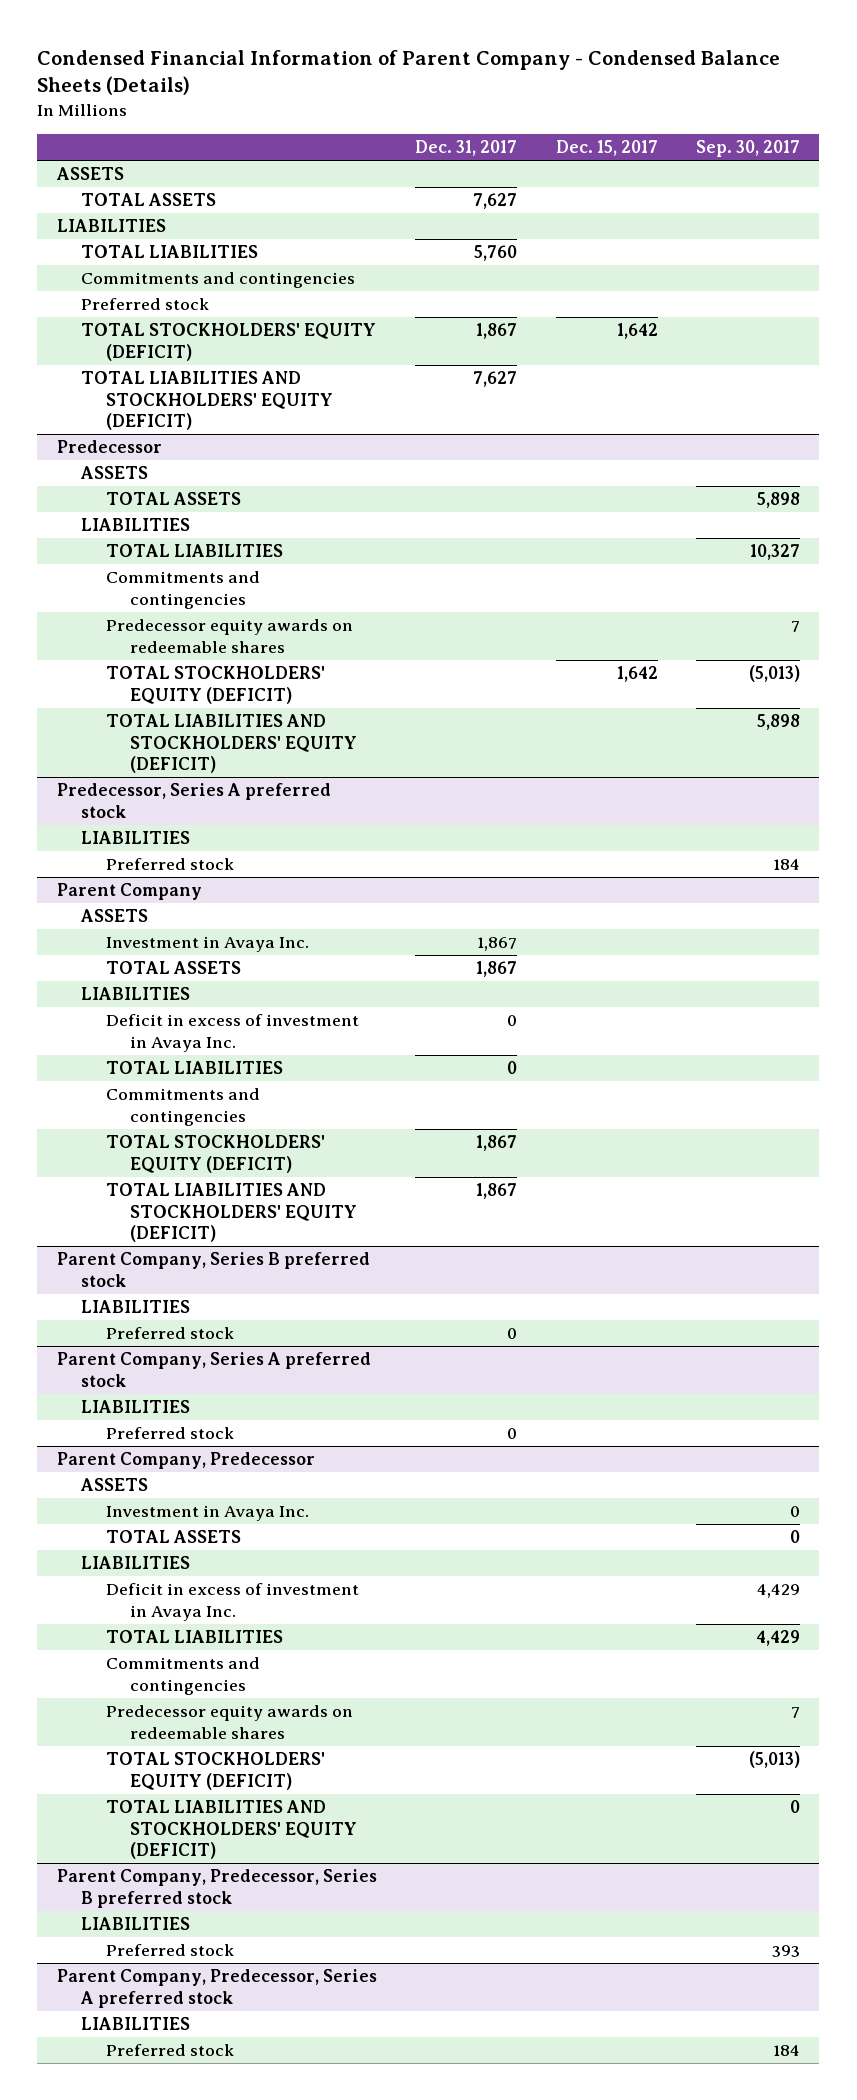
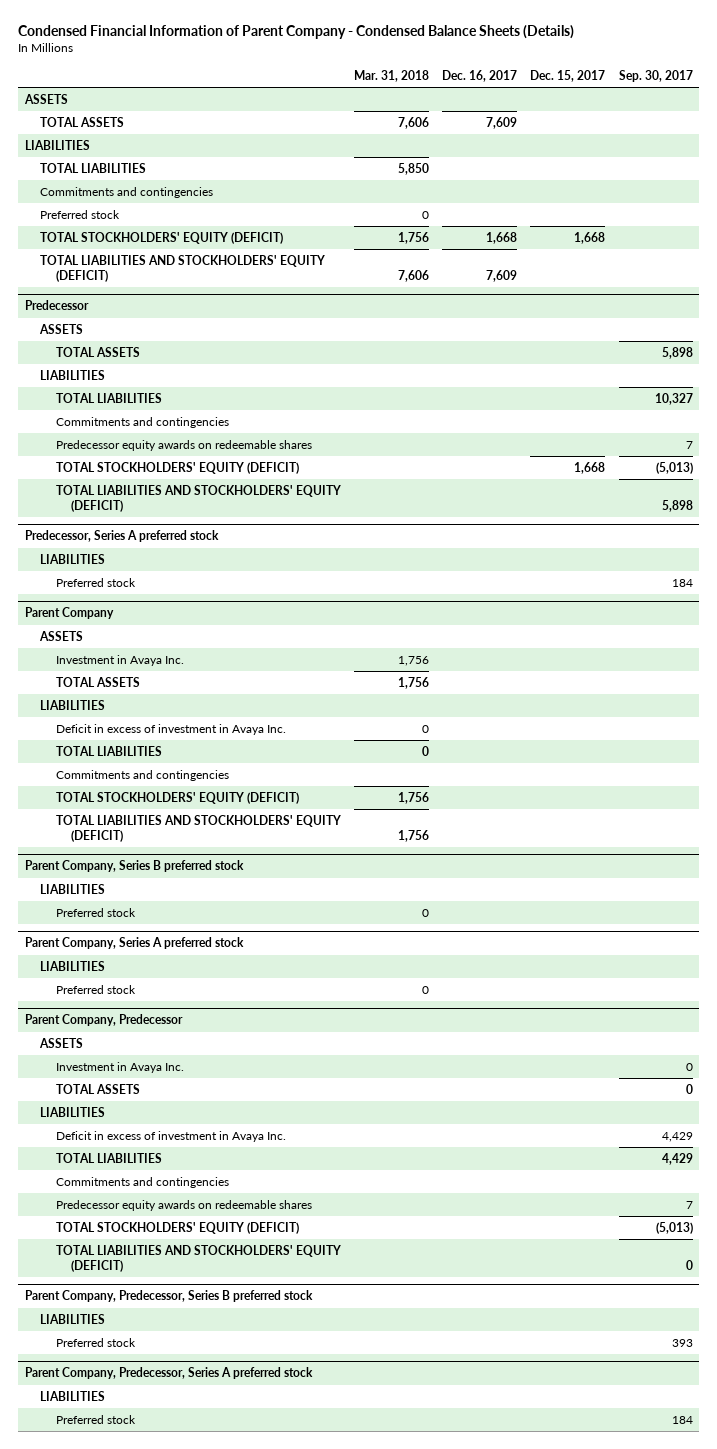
- | Dec. 31, 2017 | Dec. 15, 2017 | Sep. 30, 2017
+ | Mar. 31, 2018 | Dec. 16, 2017 | Dec. 15, 2017 | Sep. 30, 2017
- TOTAL STOCKHOLDERS' EQUITY (DEFICIT) | 1,867 | 1,642 |
+ TOTAL STOCKHOLDERS' EQUITY (DEFICIT) | 1,756 | 1,668 | 1,668 |
@ Predecessor
- TOTAL STOCKHOLDERS' EQUITY (DEFICIT) | | 1,642 | (5,013)
+ TOTAL STOCKHOLDERS' EQUITY (DEFICIT) | | | 1,668 | (5,013)

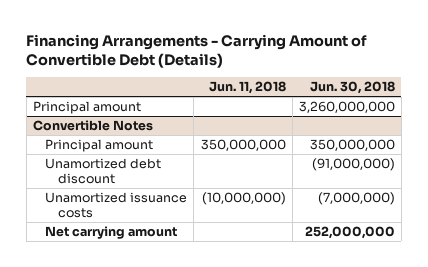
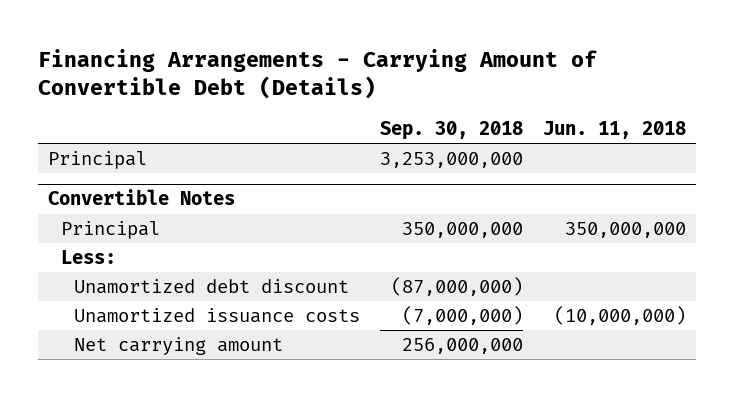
- | Jun. 11, 2018 | Jun. 30, 2018
+ | Sep. 30, 2018 | Jun. 11, 2018
- Principal amount | | 3,260,000,000
+ Principal | 3,253,000,000 |
@ Convertible Notes
- Principal amount | 350,000,000 | 350,000,000
+ Principal | 350,000,000 | 350,000,000
+ Less:

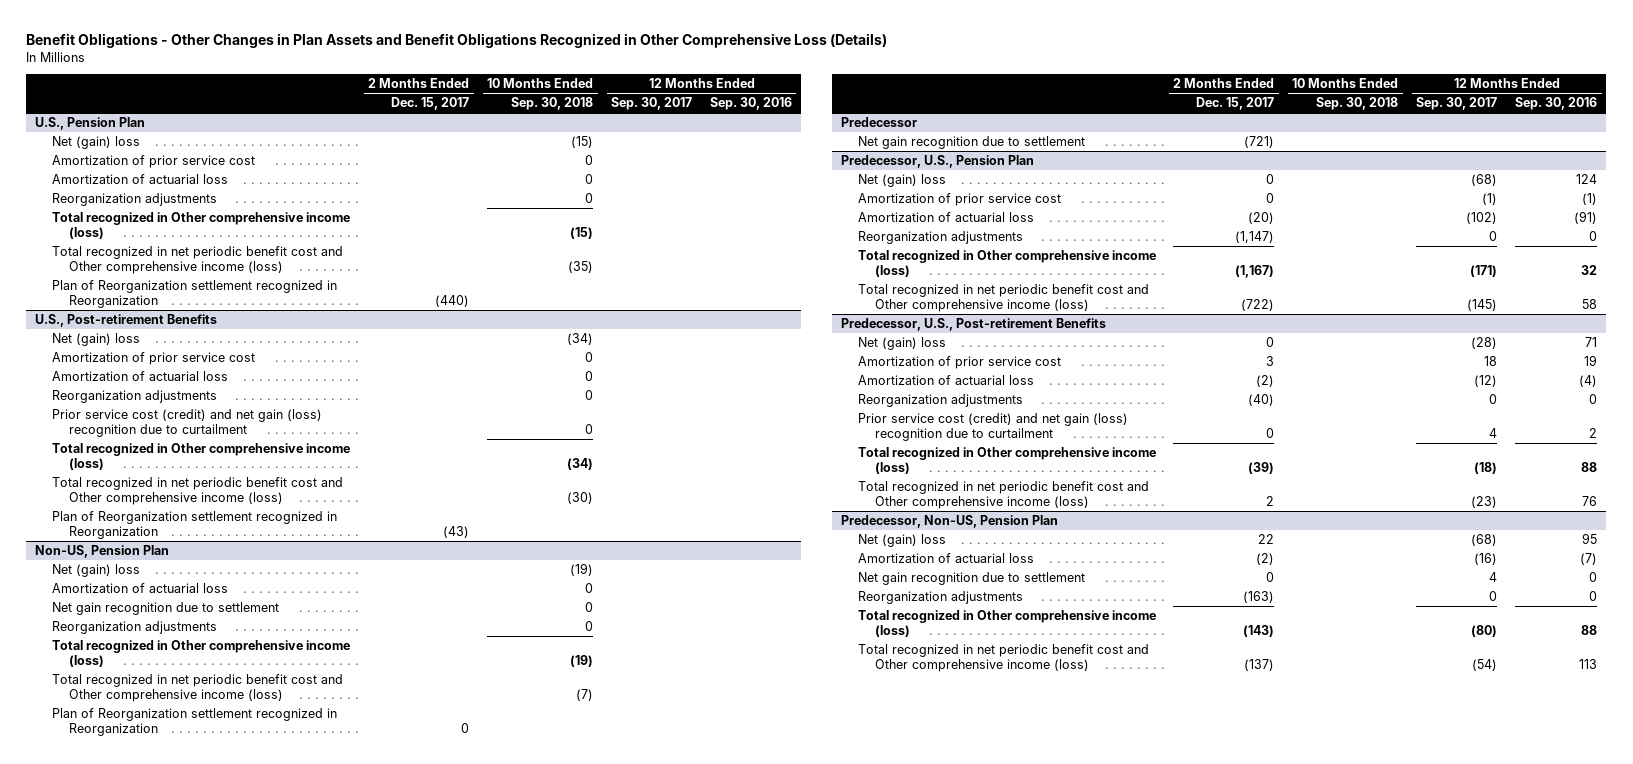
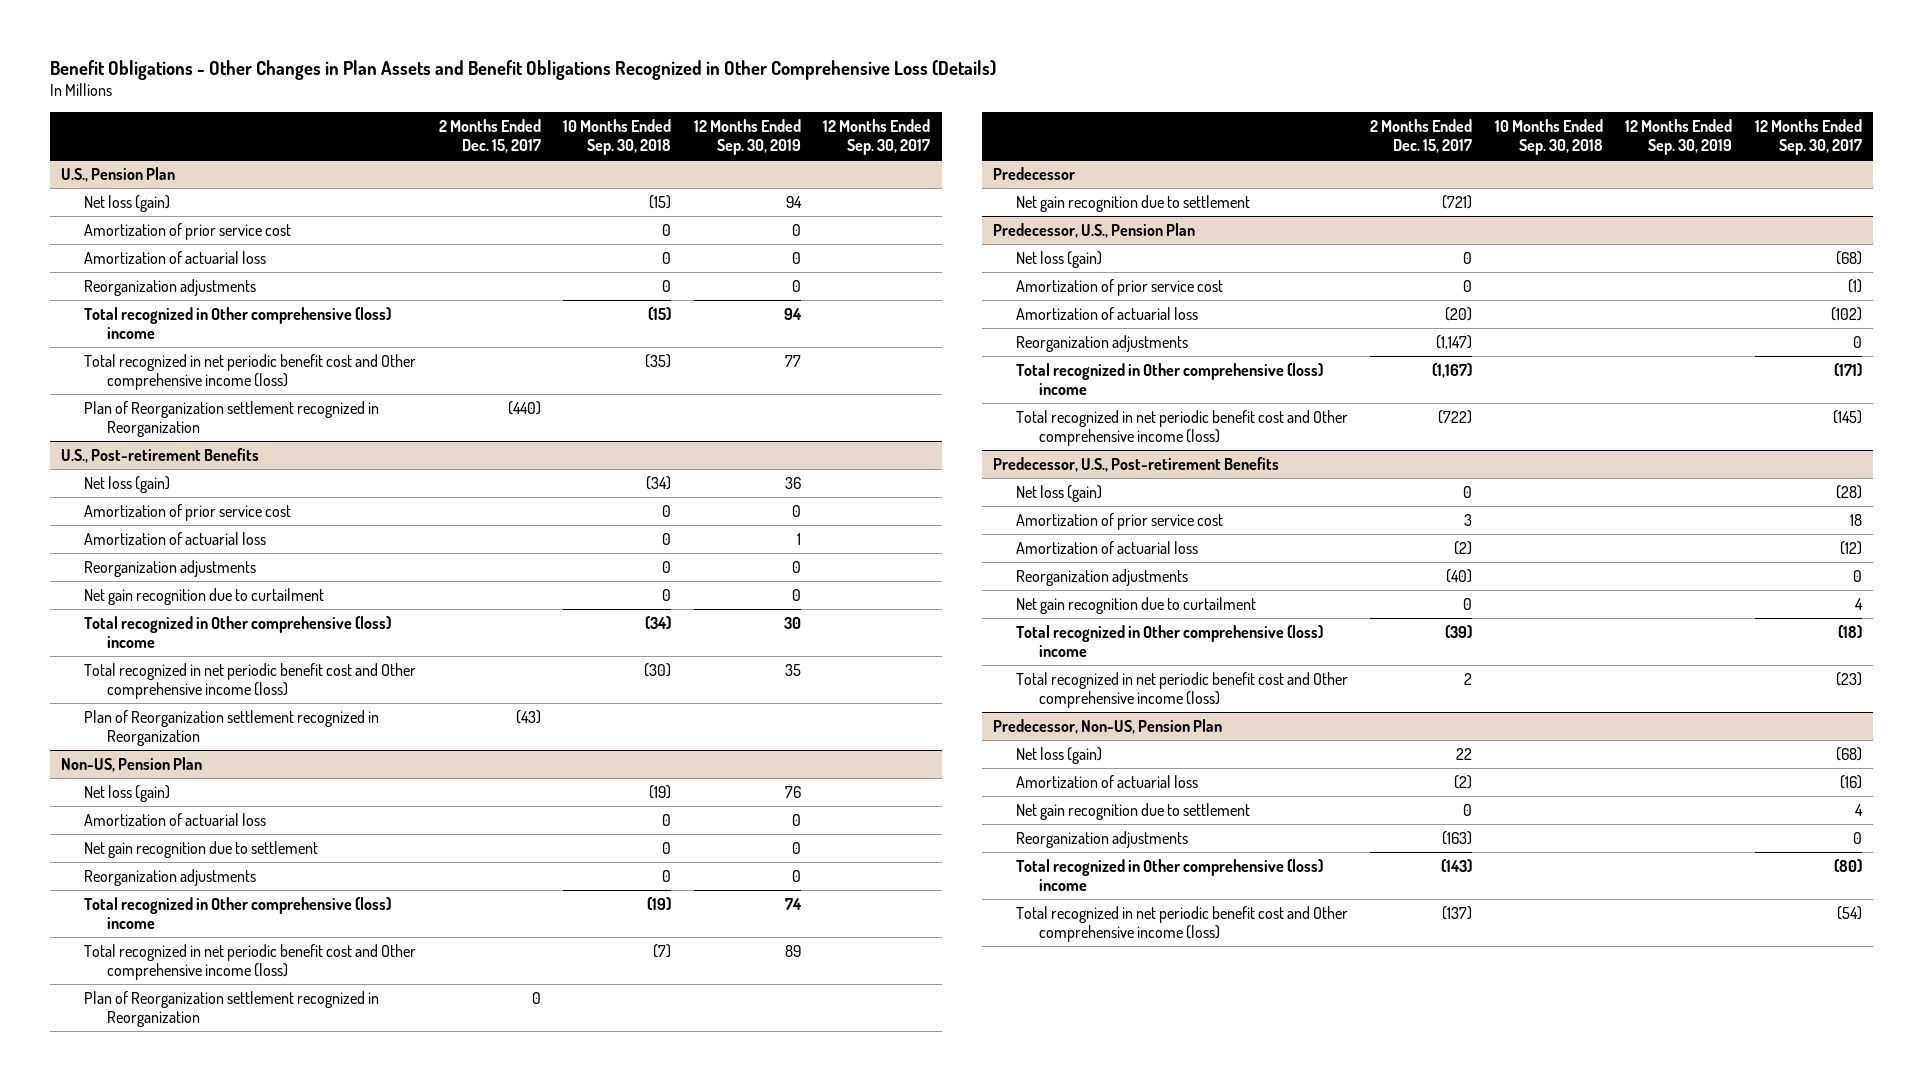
- | 2 Months Ended Dec. 15, 2017 | 10 Months Ended Sep. 30, 2018 | 12 Months Ended Sep. 30, 2017 | 12 Months Ended Sep. 30, 2016
+ | 2 Months Ended Dec. 15, 2017 | 10 Months Ended Sep. 30, 2018 | 12 Months Ended Sep. 30, 2019 | 12 Months Ended Sep. 30, 2017
@ U.S., Pension Plan
- Net (gain) loss | | (15) | |
+ Net loss (gain) | | (15) | 94 |
- Total recognized in Other comprehensive income (loss) | | (15) | |
+ Total recognized in Other comprehensive (loss) income | | (15) | 94 |
@ U.S., Post-retirement Benefits
- Net (gain) loss | | (34) | |
+ Net loss (gain) | | (34) | 36 |
- Prior service cost (credit) and net gain (loss) recognition due to curtailment | | 0 | |
- Total recognized in Other comprehensive income (loss) | | (34) | |
+ Net gain recognition due to curtailment | | 0 | 0 |
+ Total recognized in Other comprehensive (loss) income | | (34) | 30 |
@ Non-US, Pension Plan
- Net (gain) loss | | (19) | |
+ Net loss (gain) | | (19) | 76 |
- Total recognized in Other comprehensive income (loss) | | (19) | |
+ Total recognized in Other comprehensive (loss) income | | (19) | 74 |
@ Predecessor, U.S., Pension Plan
- Net (gain) loss | 0 | | (68) | 124
+ Net loss (gain) | 0 | | | (68)
- Total recognized in Other comprehensive income (loss) | (1,167) | | (171) | 32
+ Total recognized in Other comprehensive (loss) income | (1,167) | | | (171)
@ Predecessor, U.S., Post-retirement Benefits
- Net (gain) loss | 0 | | (28) | 71
+ Net loss (gain) | 0 | | | (28)
- Prior service cost (credit) and net gain (loss) recognition due to curtailment | 0 | | 4 | 2
- Total recognized in Other comprehensive income (loss) | (39) | | (18) | 88
+ Net gain recognition due to curtailment | 0 | | | 4
+ Total recognized in Other comprehensive (loss) income | (39) | | | (18)
@ Predecessor, Non-US, Pension Plan
- Net (gain) loss | 22 | | (68) | 95
+ Net loss (gain) | 22 | | | (68)
- Total recognized in Other comprehensive income (loss) | (143) | | (80) | 88
+ Total recognized in Other comprehensive (loss) income | (143) | | | (80)

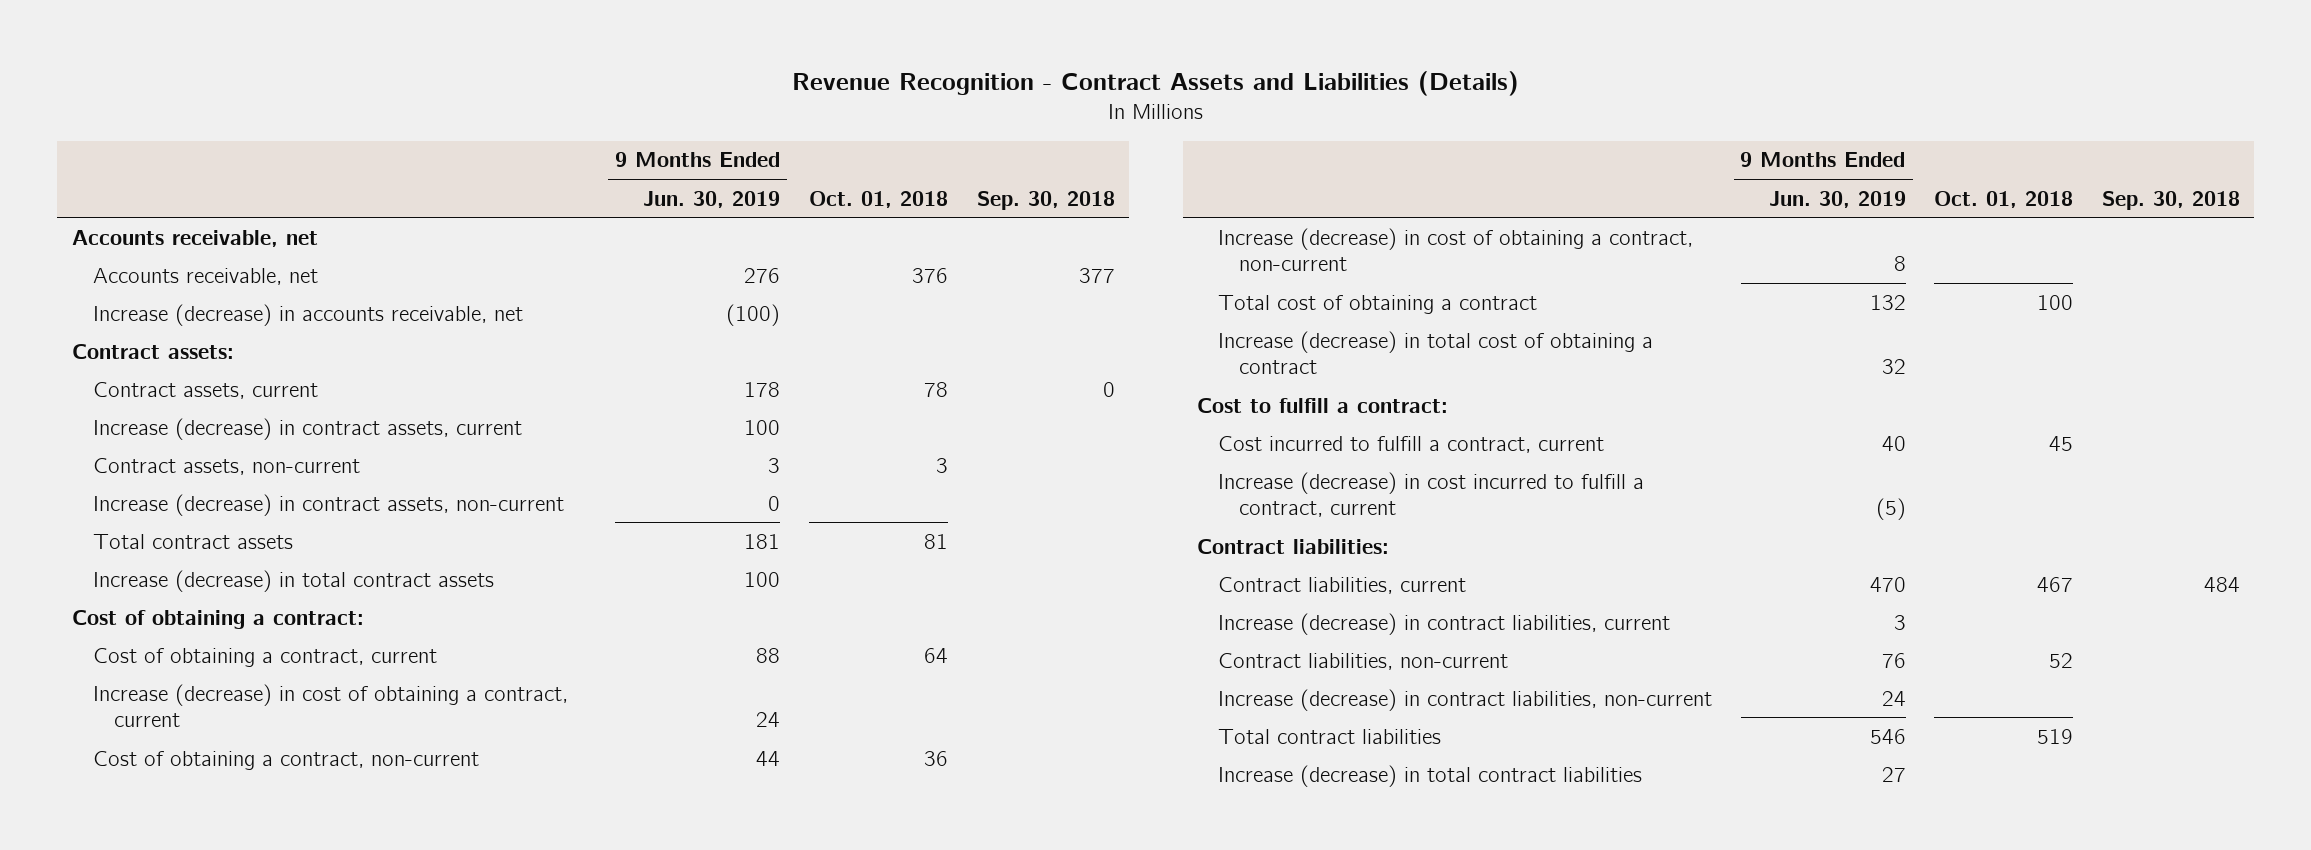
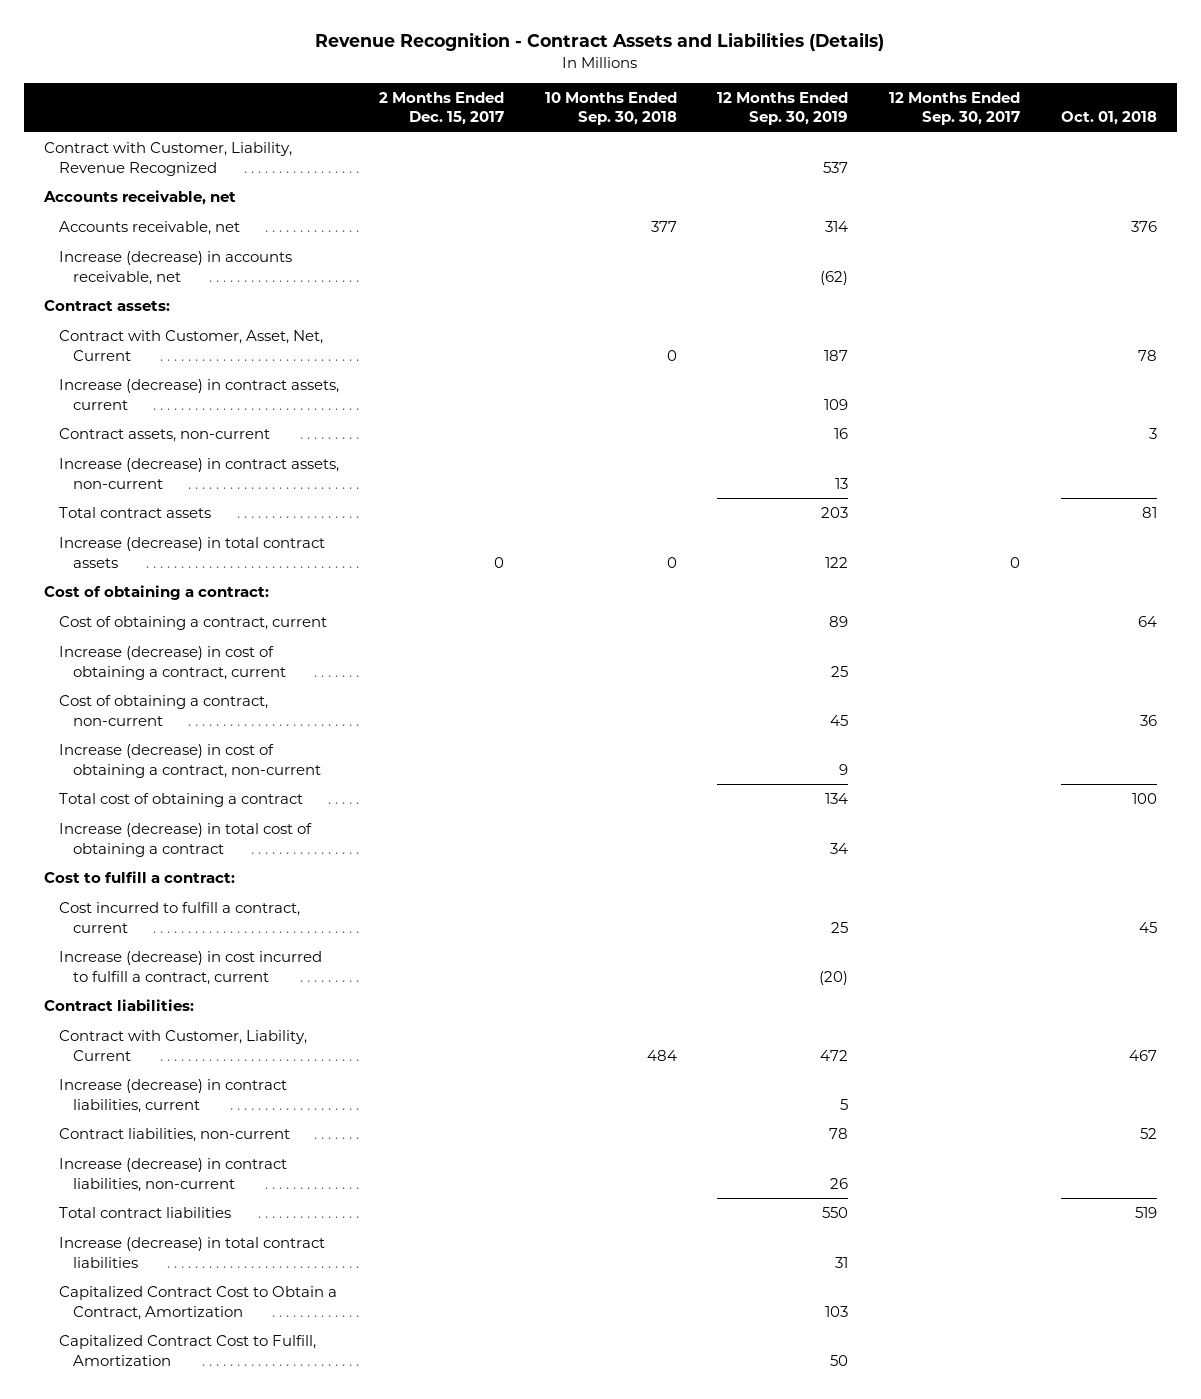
- | 9 Months Ended Jun. 30, 2019 | Oct. 01, 2018 | Sep. 30, 2018
+ | 2 Months Ended Dec. 15, 2017 | 10 Months Ended Sep. 30, 2018 | 12 Months Ended Sep. 30, 2019 | 12 Months Ended Sep. 30, 2017 | Oct. 01, 2018
+ Contract with Customer, Liability, Revenue Recognized | | | 537 | |
- Contract assets, current | 178 | 78 | 0
+ Contract with Customer, Asset, Net, Current | | 0 | 187 | | 78
- Contract liabilities, current | 470 | 467 | 484
+ Contract with Customer, Liability, Current | | 484 | 472 | | 467
+ Capitalized Contract Cost to Obtain a Contract, Amortization | | | 103 | |
+ Capitalized Contract Cost to Fulfill, Amortization | | | 50 | |

